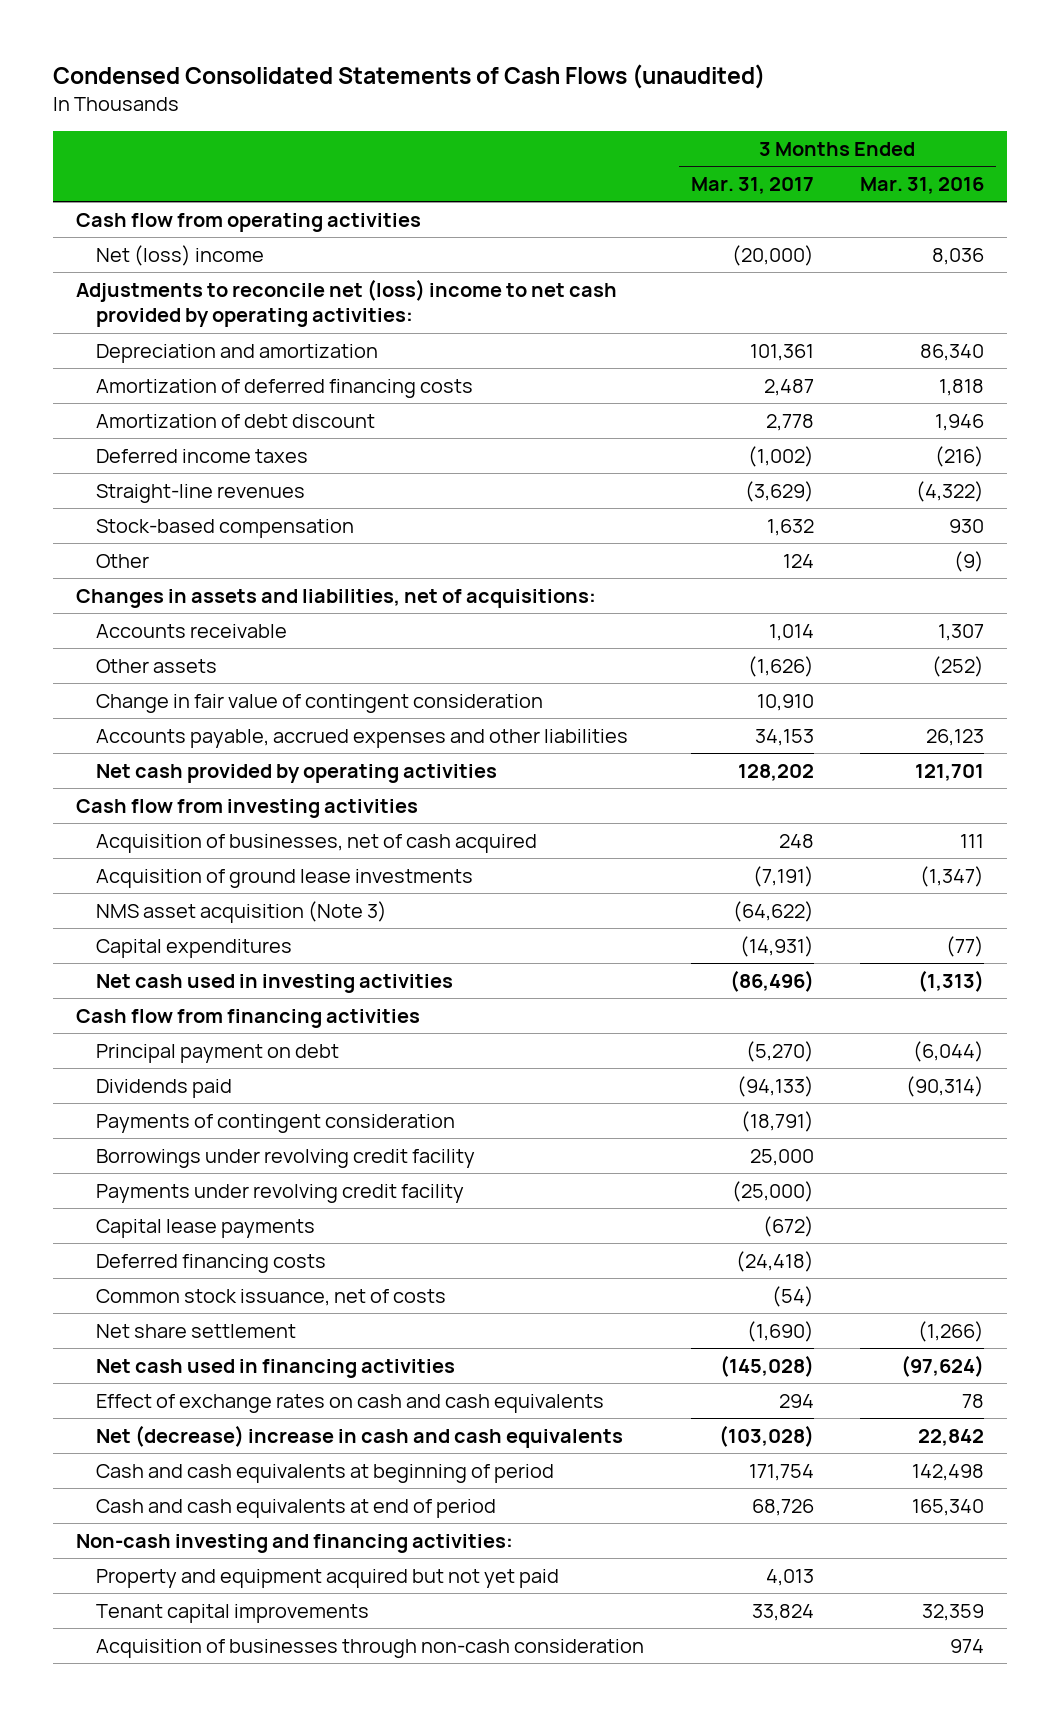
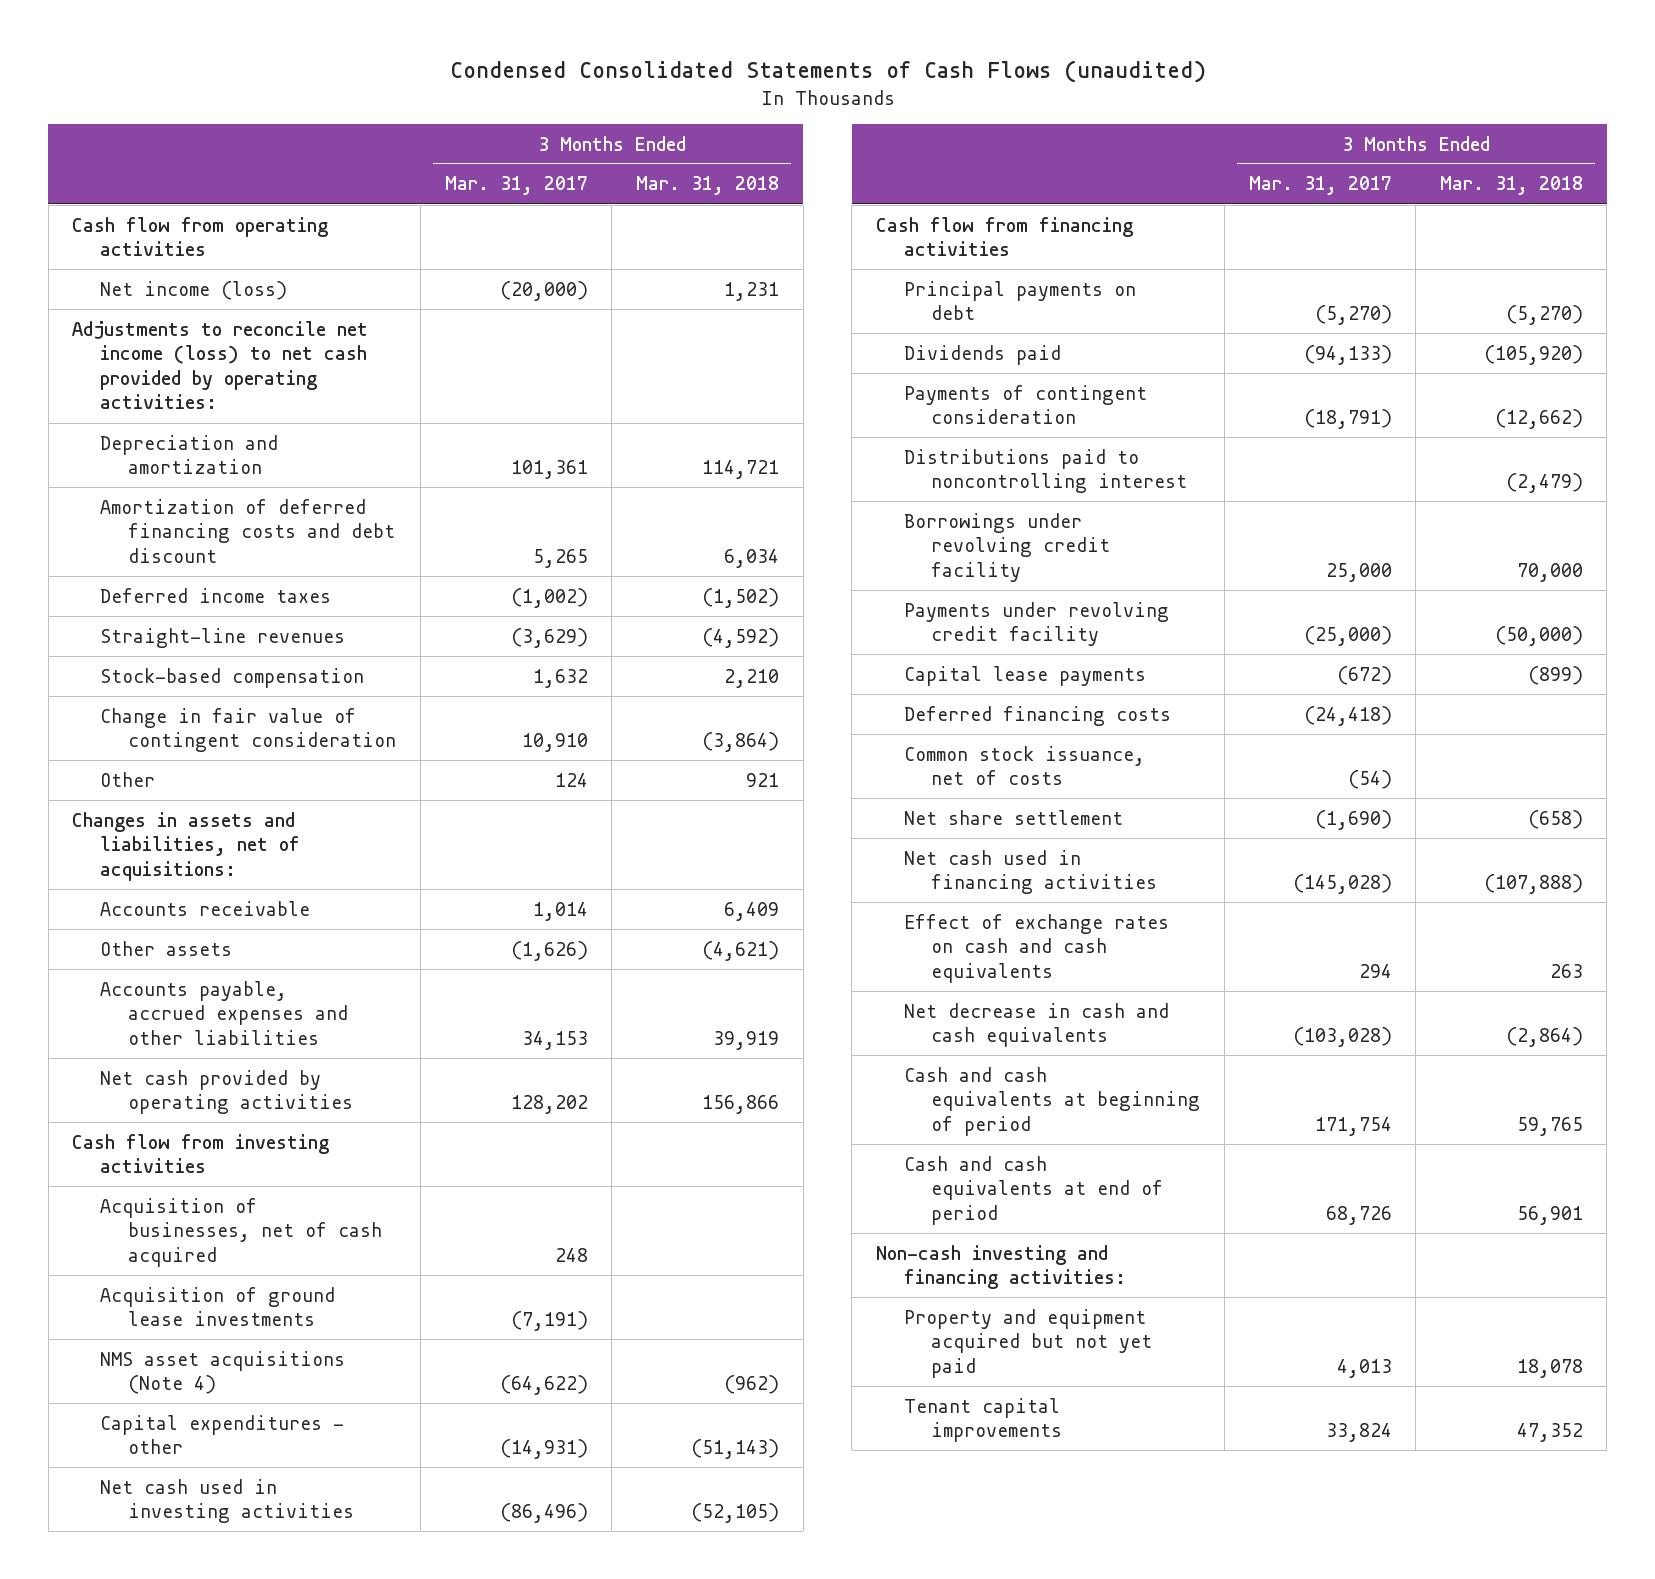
- | 3 Months Ended Mar. 31, 2017 | 3 Months Ended Mar. 31, 2016
+ | 3 Months Ended Mar. 31, 2017 | 3 Months Ended Mar. 31, 2018
- Net (loss) income | (20,000) | 8,036
- Adjustments to reconcile net (loss) income to net cash provided by operating activities:
+ Net income (loss) | (20,000) | 1,231
+ Adjustments to reconcile net income (loss) to net cash provided by operating activities:
- Amortization of deferred financing costs | 2,487 | 1,818
- Amortization of debt discount | 2,778 | 1,946
+ Amortization of deferred financing costs and debt discount | 5,265 | 6,034
moved up: Change in fair value of contingent consideration | 10,910 | (3,864)
- NMS asset acquisition (Note 3) | (64,622) |
- Capital expenditures | (14,931) | (77)
+ NMS asset acquisitions (Note 4) | (64,622) | (962)
+ Capital expenditures - other | (14,931) | (51,143)
- Principal payment on debt | (5,270) | (6,044)
+ Principal payments on debt | (5,270) | (5,270)
+ Distributions paid to noncontrolling interest | | (2,479)
- Net (decrease) increase in cash and cash equivalents | (103,028) | 22,842
+ Net decrease in cash and cash equivalents | (103,028) | (2,864)
- Acquisition of businesses through non-cash consideration | | 974

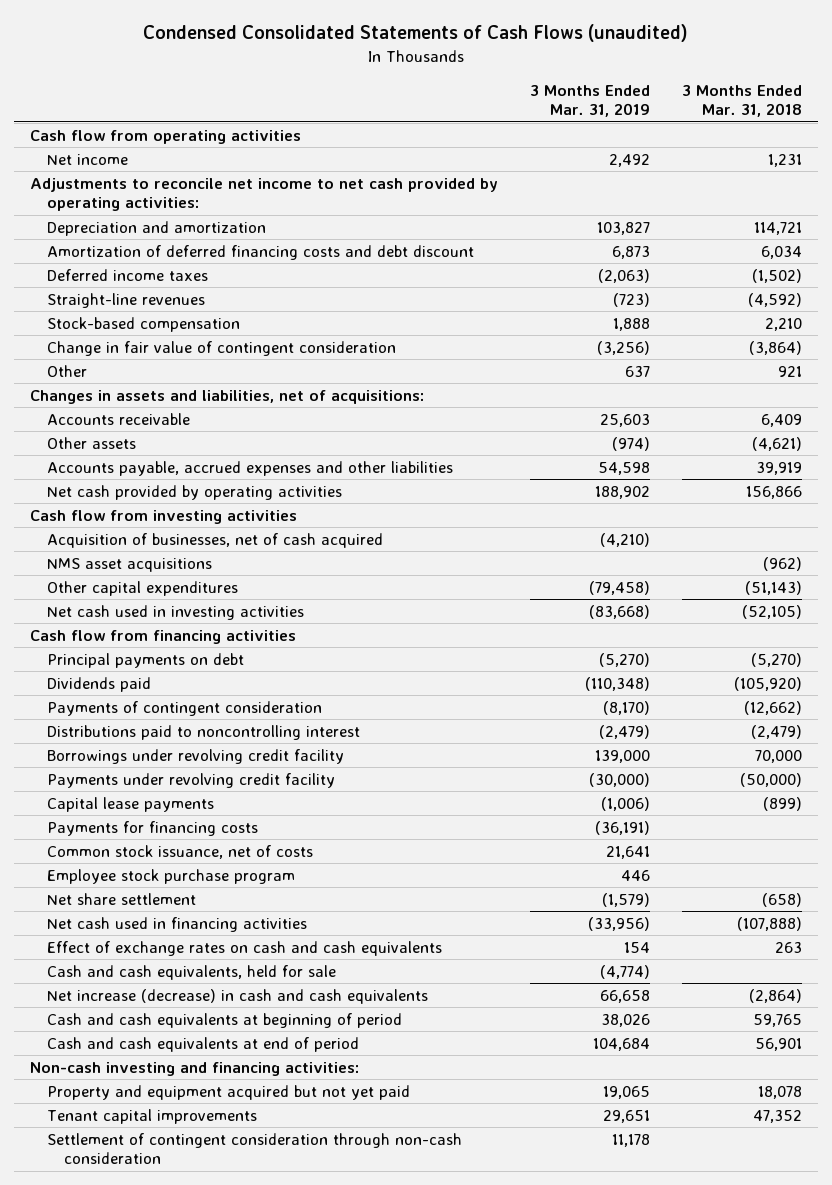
- | 3 Months Ended Mar. 31, 2017 | 3 Months Ended Mar. 31, 2018
+ | 3 Months Ended Mar. 31, 2019 | 3 Months Ended Mar. 31, 2018
- Net income (loss) | (20,000) | 1,231
- Adjustments to reconcile net income (loss) to net cash provided by operating activities:
+ Net income | 2,492 | 1,231
+ Adjustments to reconcile net income to net cash provided by operating activities:
- Acquisition of ground lease investments | (7,191) |
- NMS asset acquisitions (Note 4) | (64,622) | (962)
- Capital expenditures - other | (14,931) | (51,143)
+ NMS asset acquisitions | | (962)
+ Other capital expenditures | (79,458) | (51,143)
- Deferred financing costs | (24,418) |
+ Payments for financing costs | (36,191) |
+ Employee stock purchase program | 446 |
- Net decrease in cash and cash equivalents | (103,028) | (2,864)
+ Cash and cash equivalents, held for sale | (4,774) |
+ Net increase (decrease) in cash and cash equivalents | 66,658 | (2,864)
+ Settlement of contingent consideration through non-cash consideration | 11,178 |

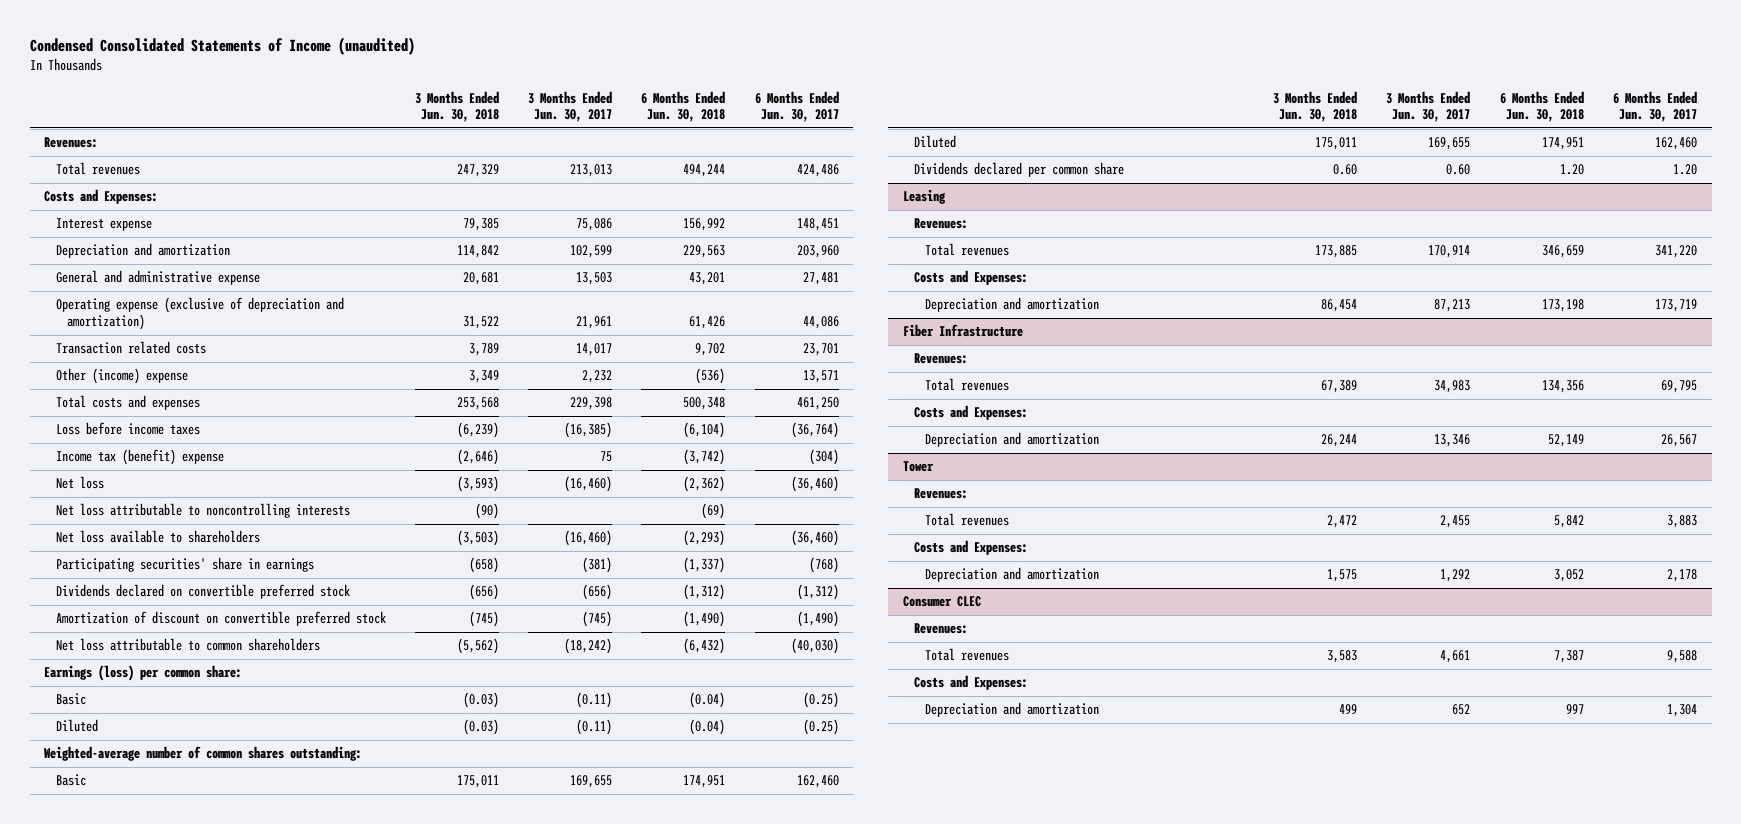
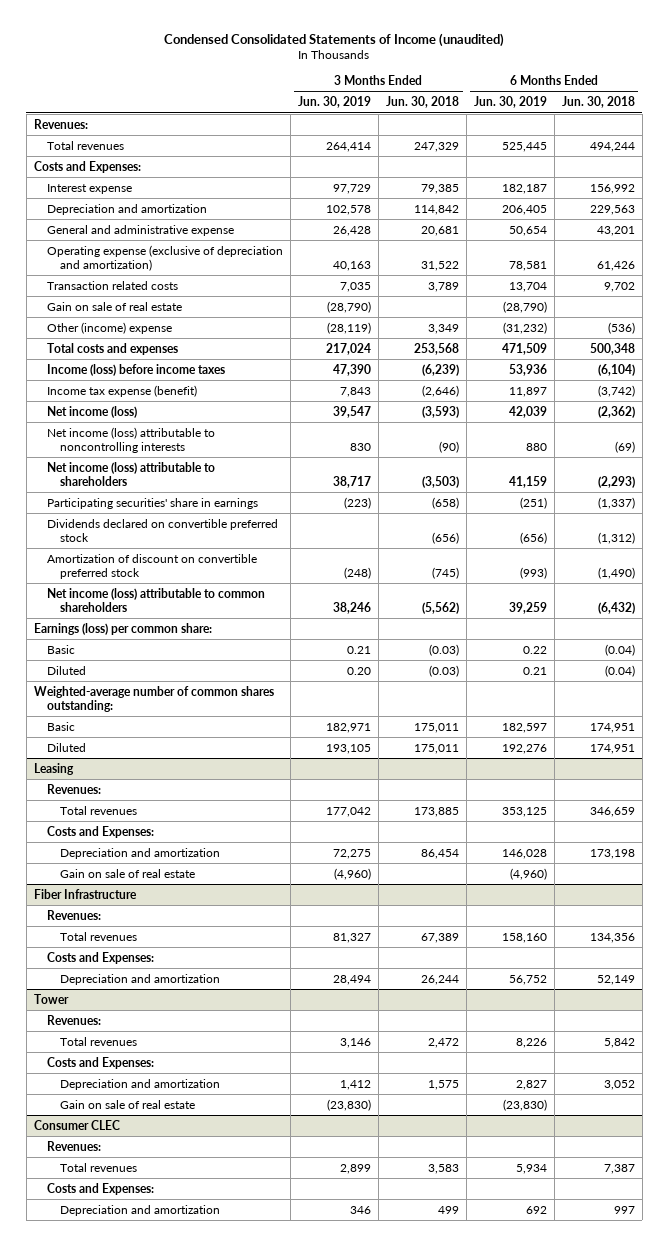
- | 3 Months Ended Jun. 30, 2018 | 3 Months Ended Jun. 30, 2017 | 6 Months Ended Jun. 30, 2018 | 6 Months Ended Jun. 30, 2017
+ | 3 Months Ended Jun. 30, 2019 | 3 Months Ended Jun. 30, 2018 | 6 Months Ended Jun. 30, 2019 | 6 Months Ended Jun. 30, 2018
+ Gain on sale of real estate | (28,790) | | (28,790) |
- Loss before income taxes | (6,239) | (16,385) | (6,104) | (36,764)
- Income tax (benefit) expense | (2,646) | 75 | (3,742) | (304)
- Net loss | (3,593) | (16,460) | (2,362) | (36,460)
- Net loss attributable to noncontrolling interests | (90) | | (69) |
- Net loss available to shareholders | (3,503) | (16,460) | (2,293) | (36,460)
+ Income (loss) before income taxes | 47,390 | (6,239) | 53,936 | (6,104)
+ Income tax expense (benefit) | 7,843 | (2,646) | 11,897 | (3,742)
+ Net income (loss) | 39,547 | (3,593) | 42,039 | (2,362)
+ Net income (loss) attributable to noncontrolling interests | 830 | (90) | 880 | (69)
+ Net income (loss) attributable to shareholders | 38,717 | (3,503) | 41,159 | (2,293)
- Net loss attributable to common shareholders | (5,562) | (18,242) | (6,432) | (40,030)
+ Net income (loss) attributable to common shareholders | 38,246 | (5,562) | 39,259 | (6,432)
- Dividends declared per common share | 0.60 | 0.60 | 1.20 | 1.20
@ Leasing
+ Gain on sale of real estate | (4,960) | | (4,960) |
@ Tower
+ Gain on sale of real estate | (23,830) | | (23,830) |

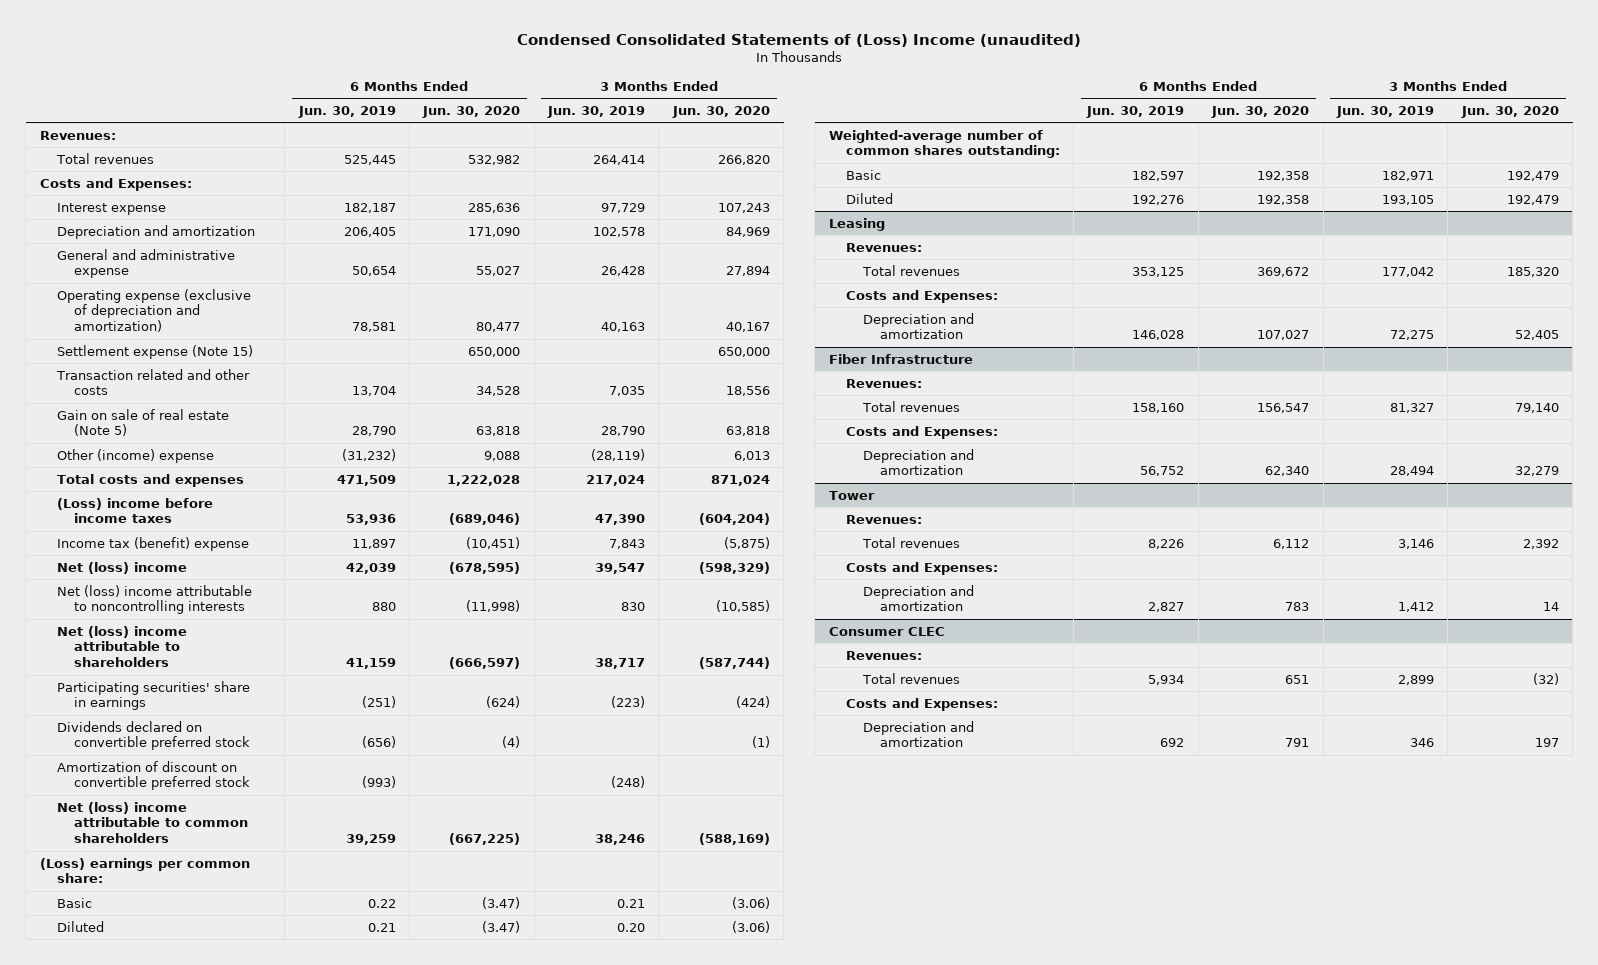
- Condensed Consolidated Statements of Income (unaudited)
+ Condensed Consolidated Statements of (Loss) Income (unaudited)
- | 3 Months Ended Jun. 30, 2019 | 3 Months Ended Jun. 30, 2018 | 6 Months Ended Jun. 30, 2019 | 6 Months Ended Jun. 30, 2018
+ | 6 Months Ended Jun. 30, 2019 | 6 Months Ended Jun. 30, 2020 | 3 Months Ended Jun. 30, 2019 | 3 Months Ended Jun. 30, 2020
- Transaction related costs | 7,035 | 3,789 | 13,704 | 9,702
- Gain on sale of real estate | (28,790) | | (28,790) |
+ Settlement expense (Note 15) | | 650,000 | | 650,000
+ Transaction related and other costs | 13,704 | 34,528 | 7,035 | 18,556
+ Gain on sale of real estate (Note 5) | 28,790 | 63,818 | 28,790 | 63,818
- Income (loss) before income taxes | 47,390 | (6,239) | 53,936 | (6,104)
- Income tax expense (benefit) | 7,843 | (2,646) | 11,897 | (3,742)
- Net income (loss) | 39,547 | (3,593) | 42,039 | (2,362)
- Net income (loss) attributable to noncontrolling interests | 830 | (90) | 880 | (69)
- Net income (loss) attributable to shareholders | 38,717 | (3,503) | 41,159 | (2,293)
+ (Loss) income before income taxes | 53,936 | (689,046) | 47,390 | (604,204)
+ Income tax (benefit) expense | 11,897 | (10,451) | 7,843 | (5,875)
+ Net (loss) income | 42,039 | (678,595) | 39,547 | (598,329)
+ Net (loss) income attributable to noncontrolling interests | 880 | (11,998) | 830 | (10,585)
+ Net (loss) income attributable to shareholders | 41,159 | (666,597) | 38,717 | (587,744)
- Net income (loss) attributable to common shareholders | 38,246 | (5,562) | 39,259 | (6,432)
- Earnings (loss) per common share:
+ Net (loss) income attributable to common shareholders | 39,259 | (667,225) | 38,246 | (588,169)
+ (Loss) earnings per common share:
@ Leasing
- Gain on sale of real estate | (4,960) | | (4,960) |
@ Tower
- Gain on sale of real estate | (23,830) | | (23,830) |

